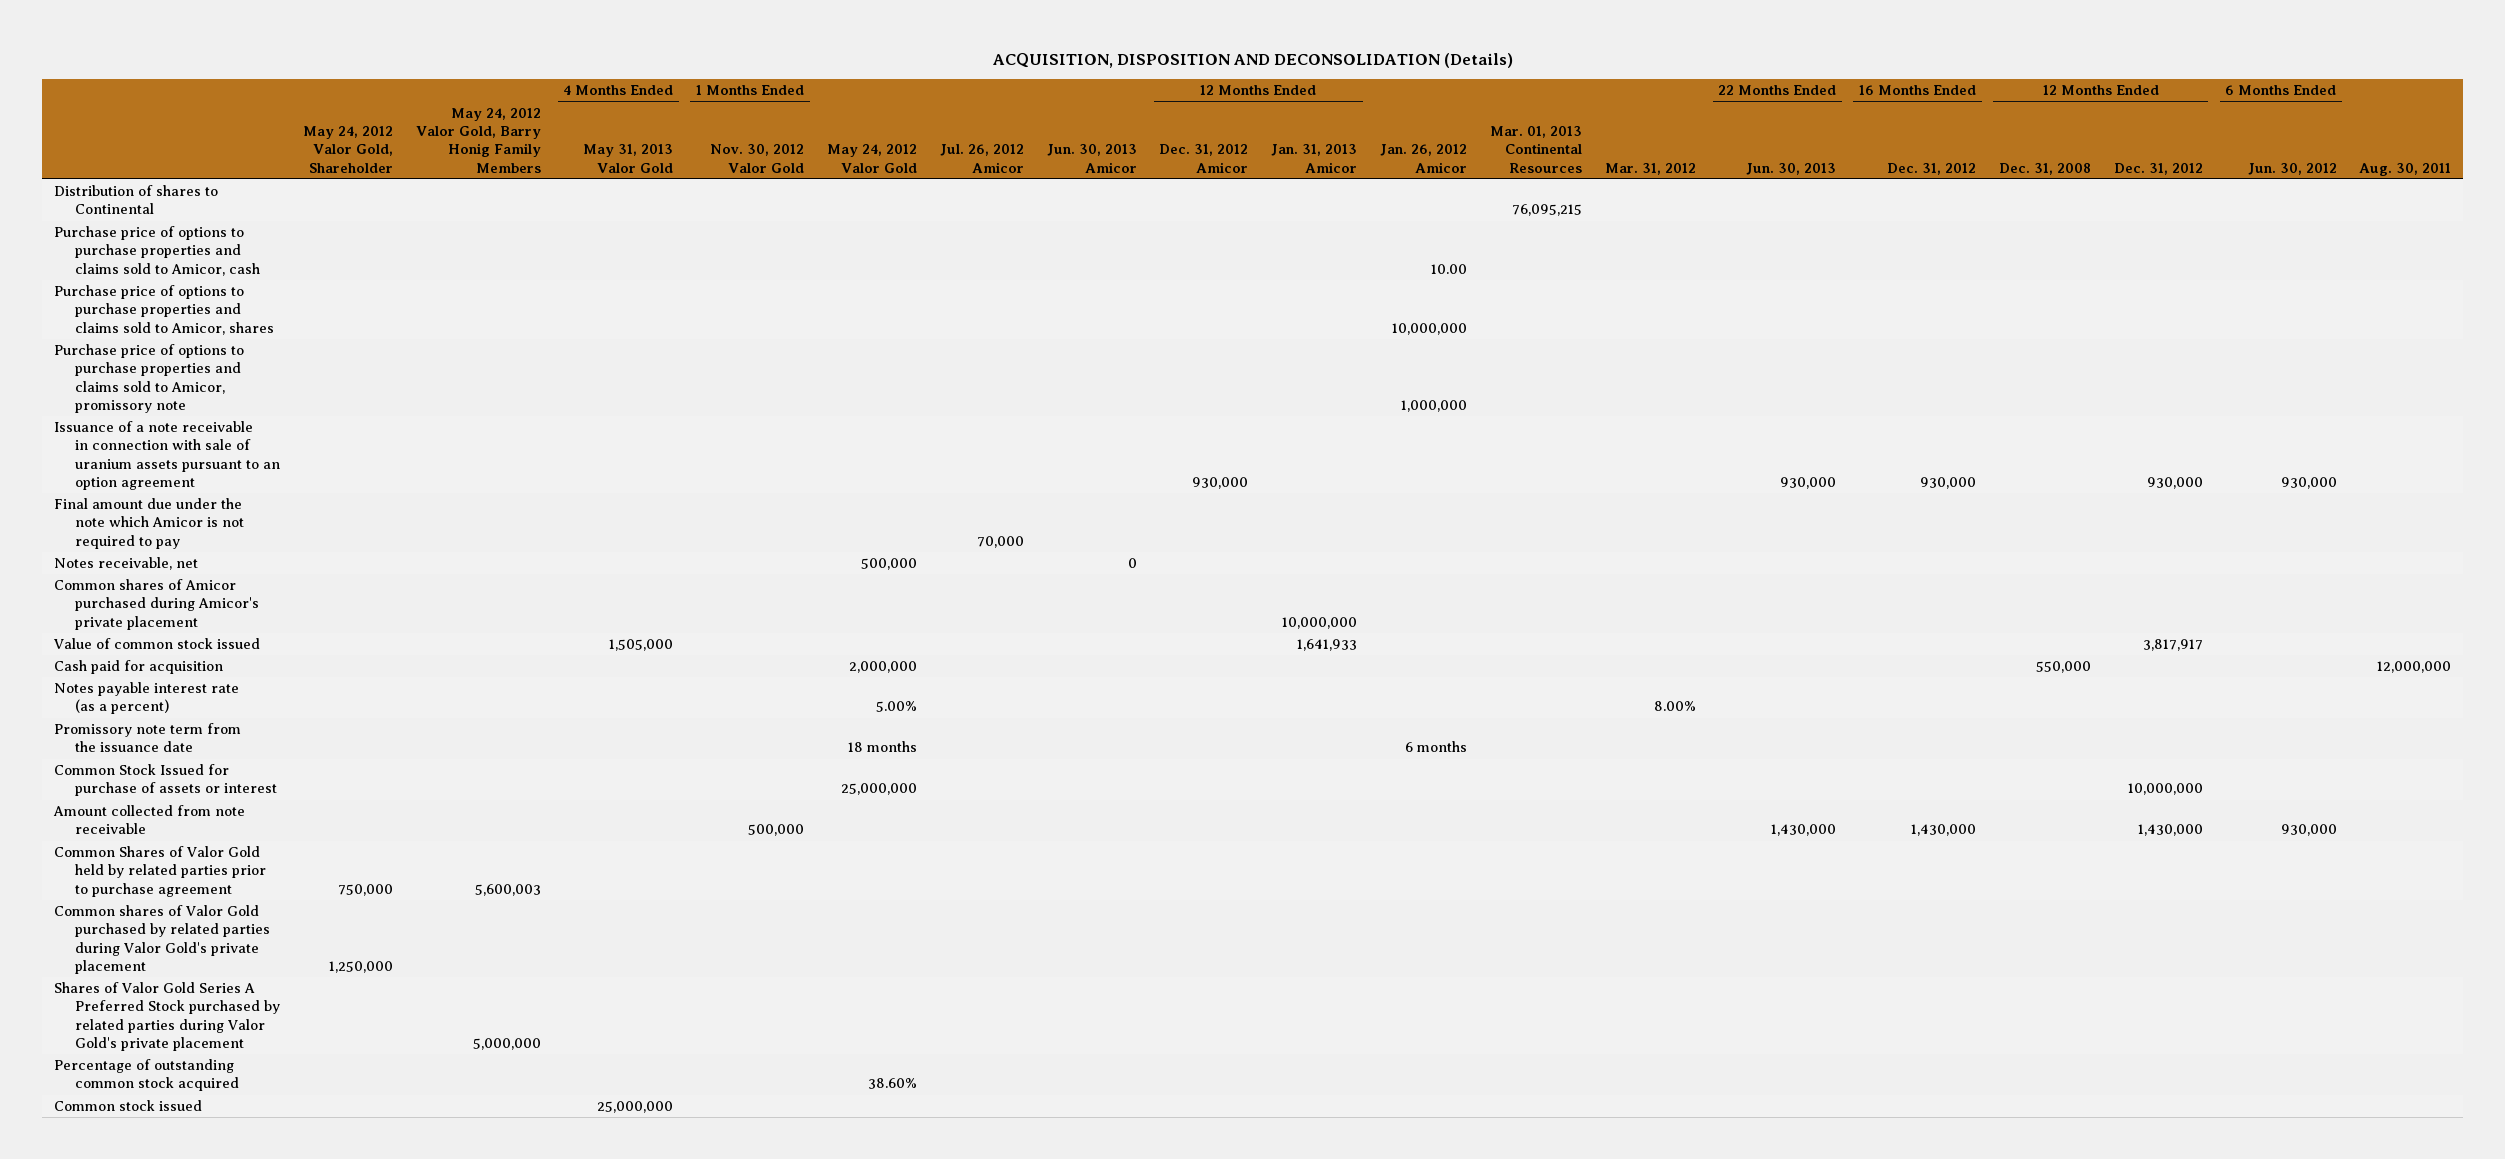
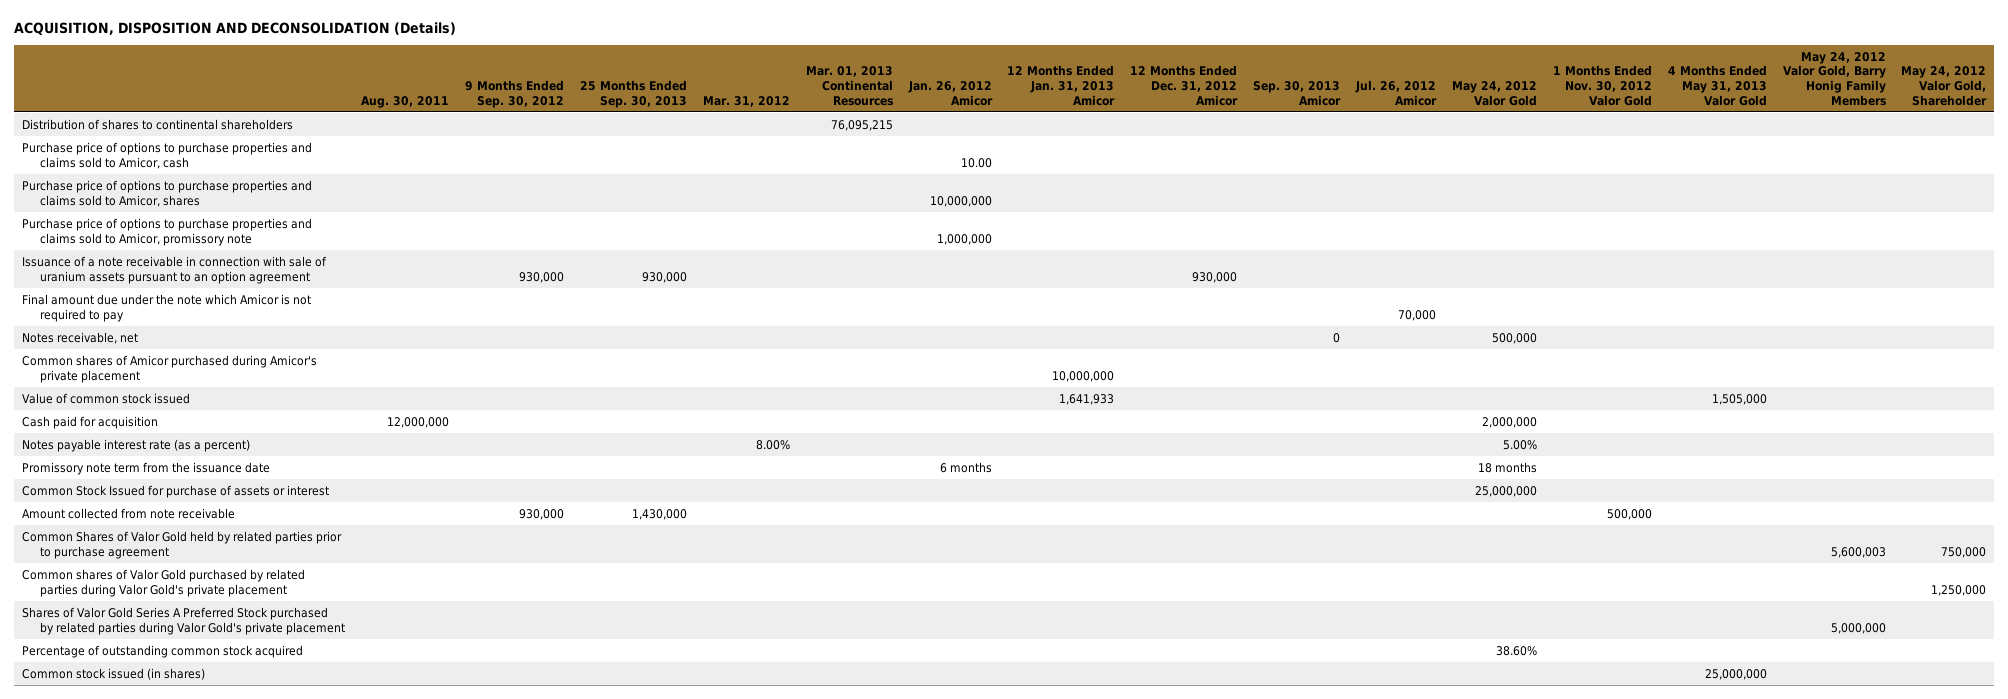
- | May 24, 2012 Valor Gold, Shareholder | May 24, 2012 Valor Gold, Barry Honig Family Members | 4 Months Ended May 31, 2013 Valor Gold | 1 Months Ended Nov. 30, 2012 Valor Gold | May 24, 2012 Valor Gold | Jul. 26, 2012 Amicor | Jun. 30, 2013 Amicor | 12 Months Ended Dec. 31, 2012 Amicor | 12 Months Ended Jan. 31, 2013 Amicor | Jan. 26, 2012 Amicor | Mar. 01, 2013 Continental Resources | Mar. 31, 2012 | 22 Months Ended Jun. 30, 2013 | 16 Months Ended Dec. 31, 2012 | 12 Months Ended Dec. 31, 2008 | 12 Months Ended Dec. 31, 2012 | 6 Months Ended Jun. 30, 2012 | Aug. 30, 2011
+ | Aug. 30, 2011 | 9 Months Ended Sep. 30, 2012 | 25 Months Ended Sep. 30, 2013 | Mar. 31, 2012 | Mar. 01, 2013 Continental Resources | Jan. 26, 2012 Amicor | 12 Months Ended Jan. 31, 2013 Amicor | 12 Months Ended Dec. 31, 2012 Amicor | Sep. 30, 2013 Amicor | Jul. 26, 2012 Amicor | May 24, 2012 Valor Gold | 1 Months Ended Nov. 30, 2012 Valor Gold | 4 Months Ended May 31, 2013 Valor Gold | May 24, 2012 Valor Gold, Barry Honig Family Members | May 24, 2012 Valor Gold, Shareholder
- Distribution of shares to Continental | | | | | | | | | | | 76,095,215 | | | | | | |
+ Distribution of shares to continental shareholders | | | | | 76,095,215 | | | | | | | | | |
- Common stock issued | | | 25,000,000 | | | | | | | | | | | | | | |
+ Common stock issued (in shares) | | | | | | | | | | | | | 25,000,000 | |

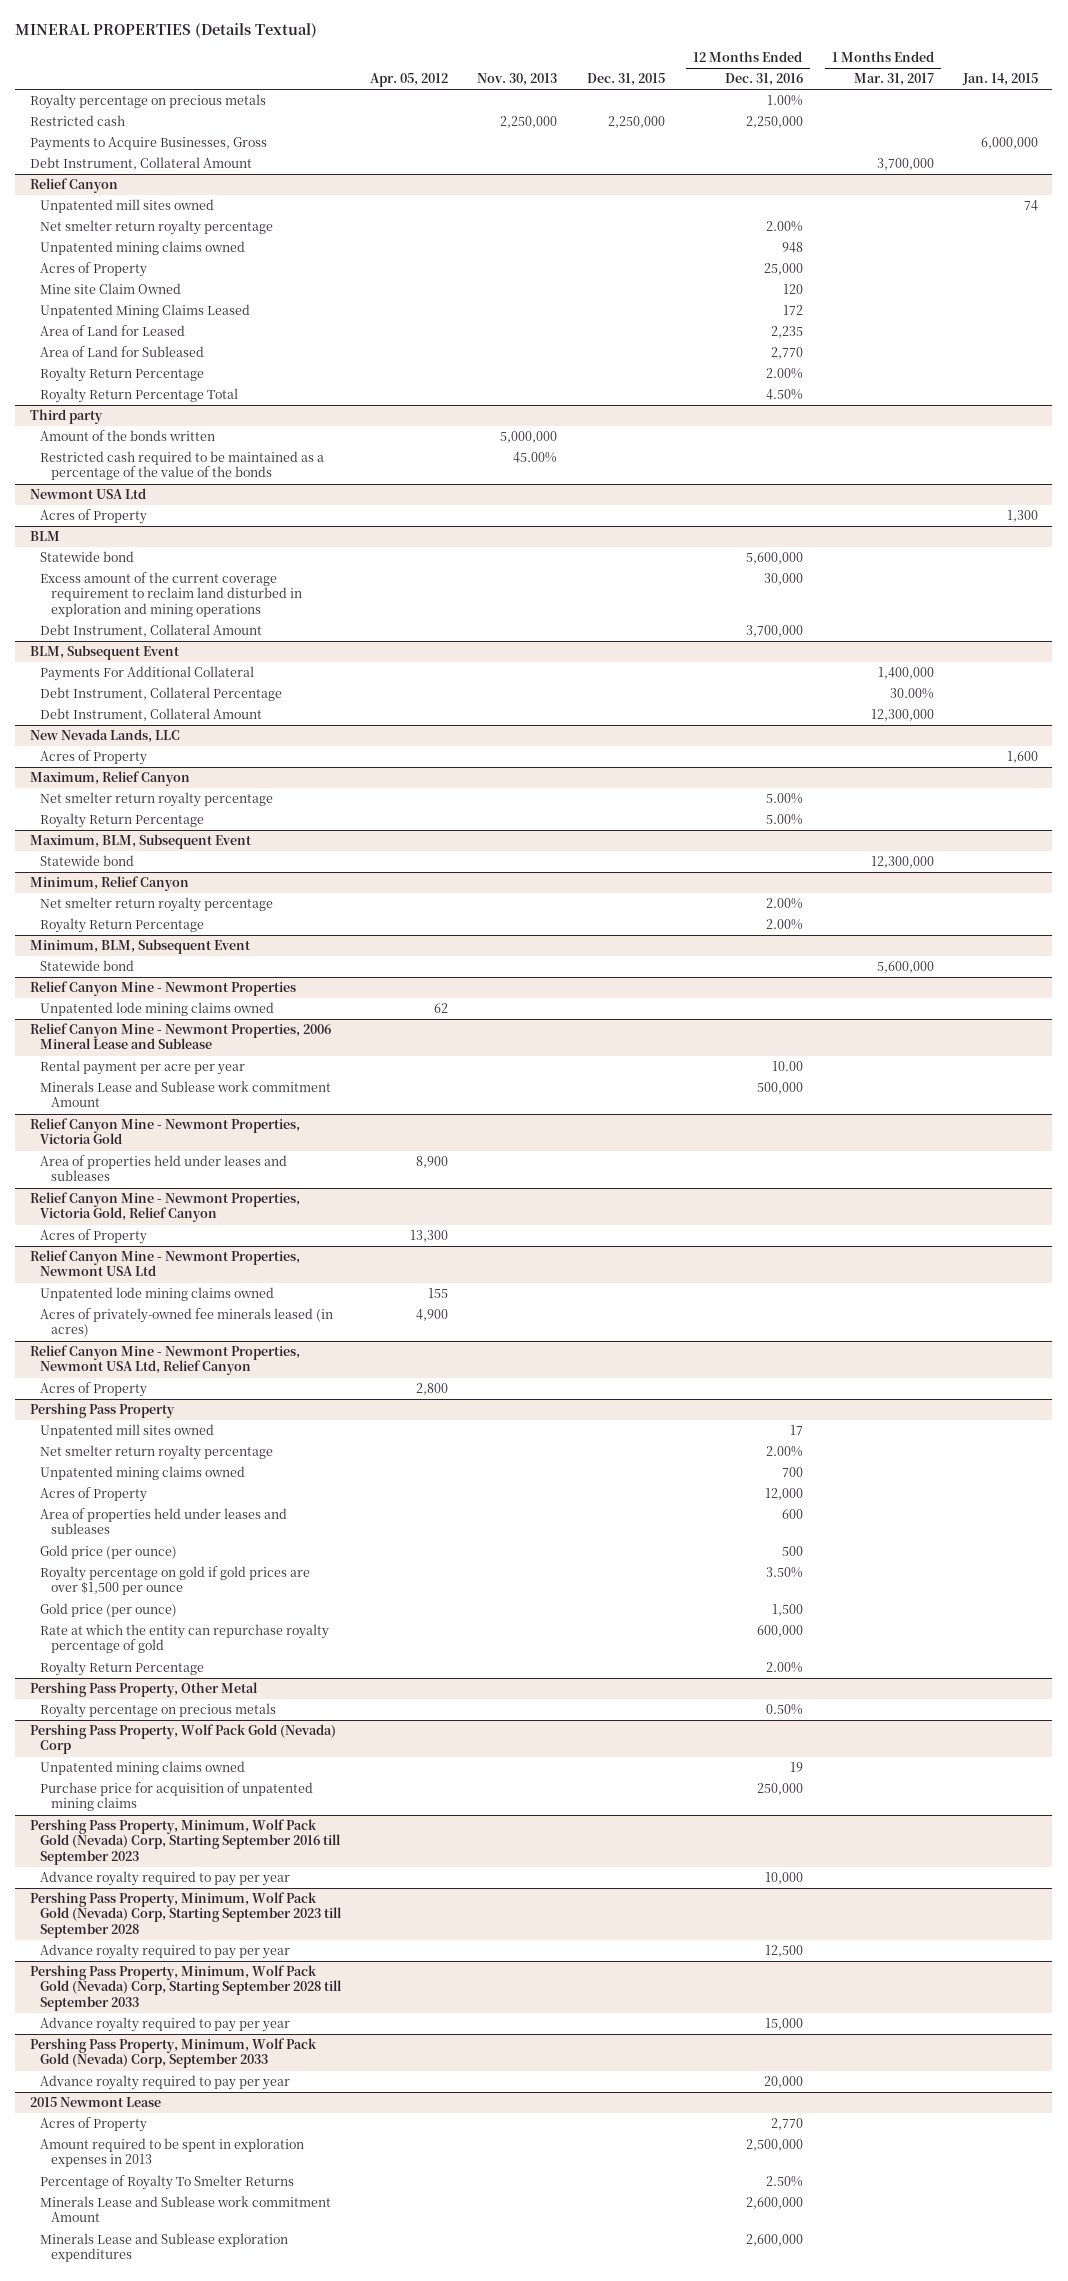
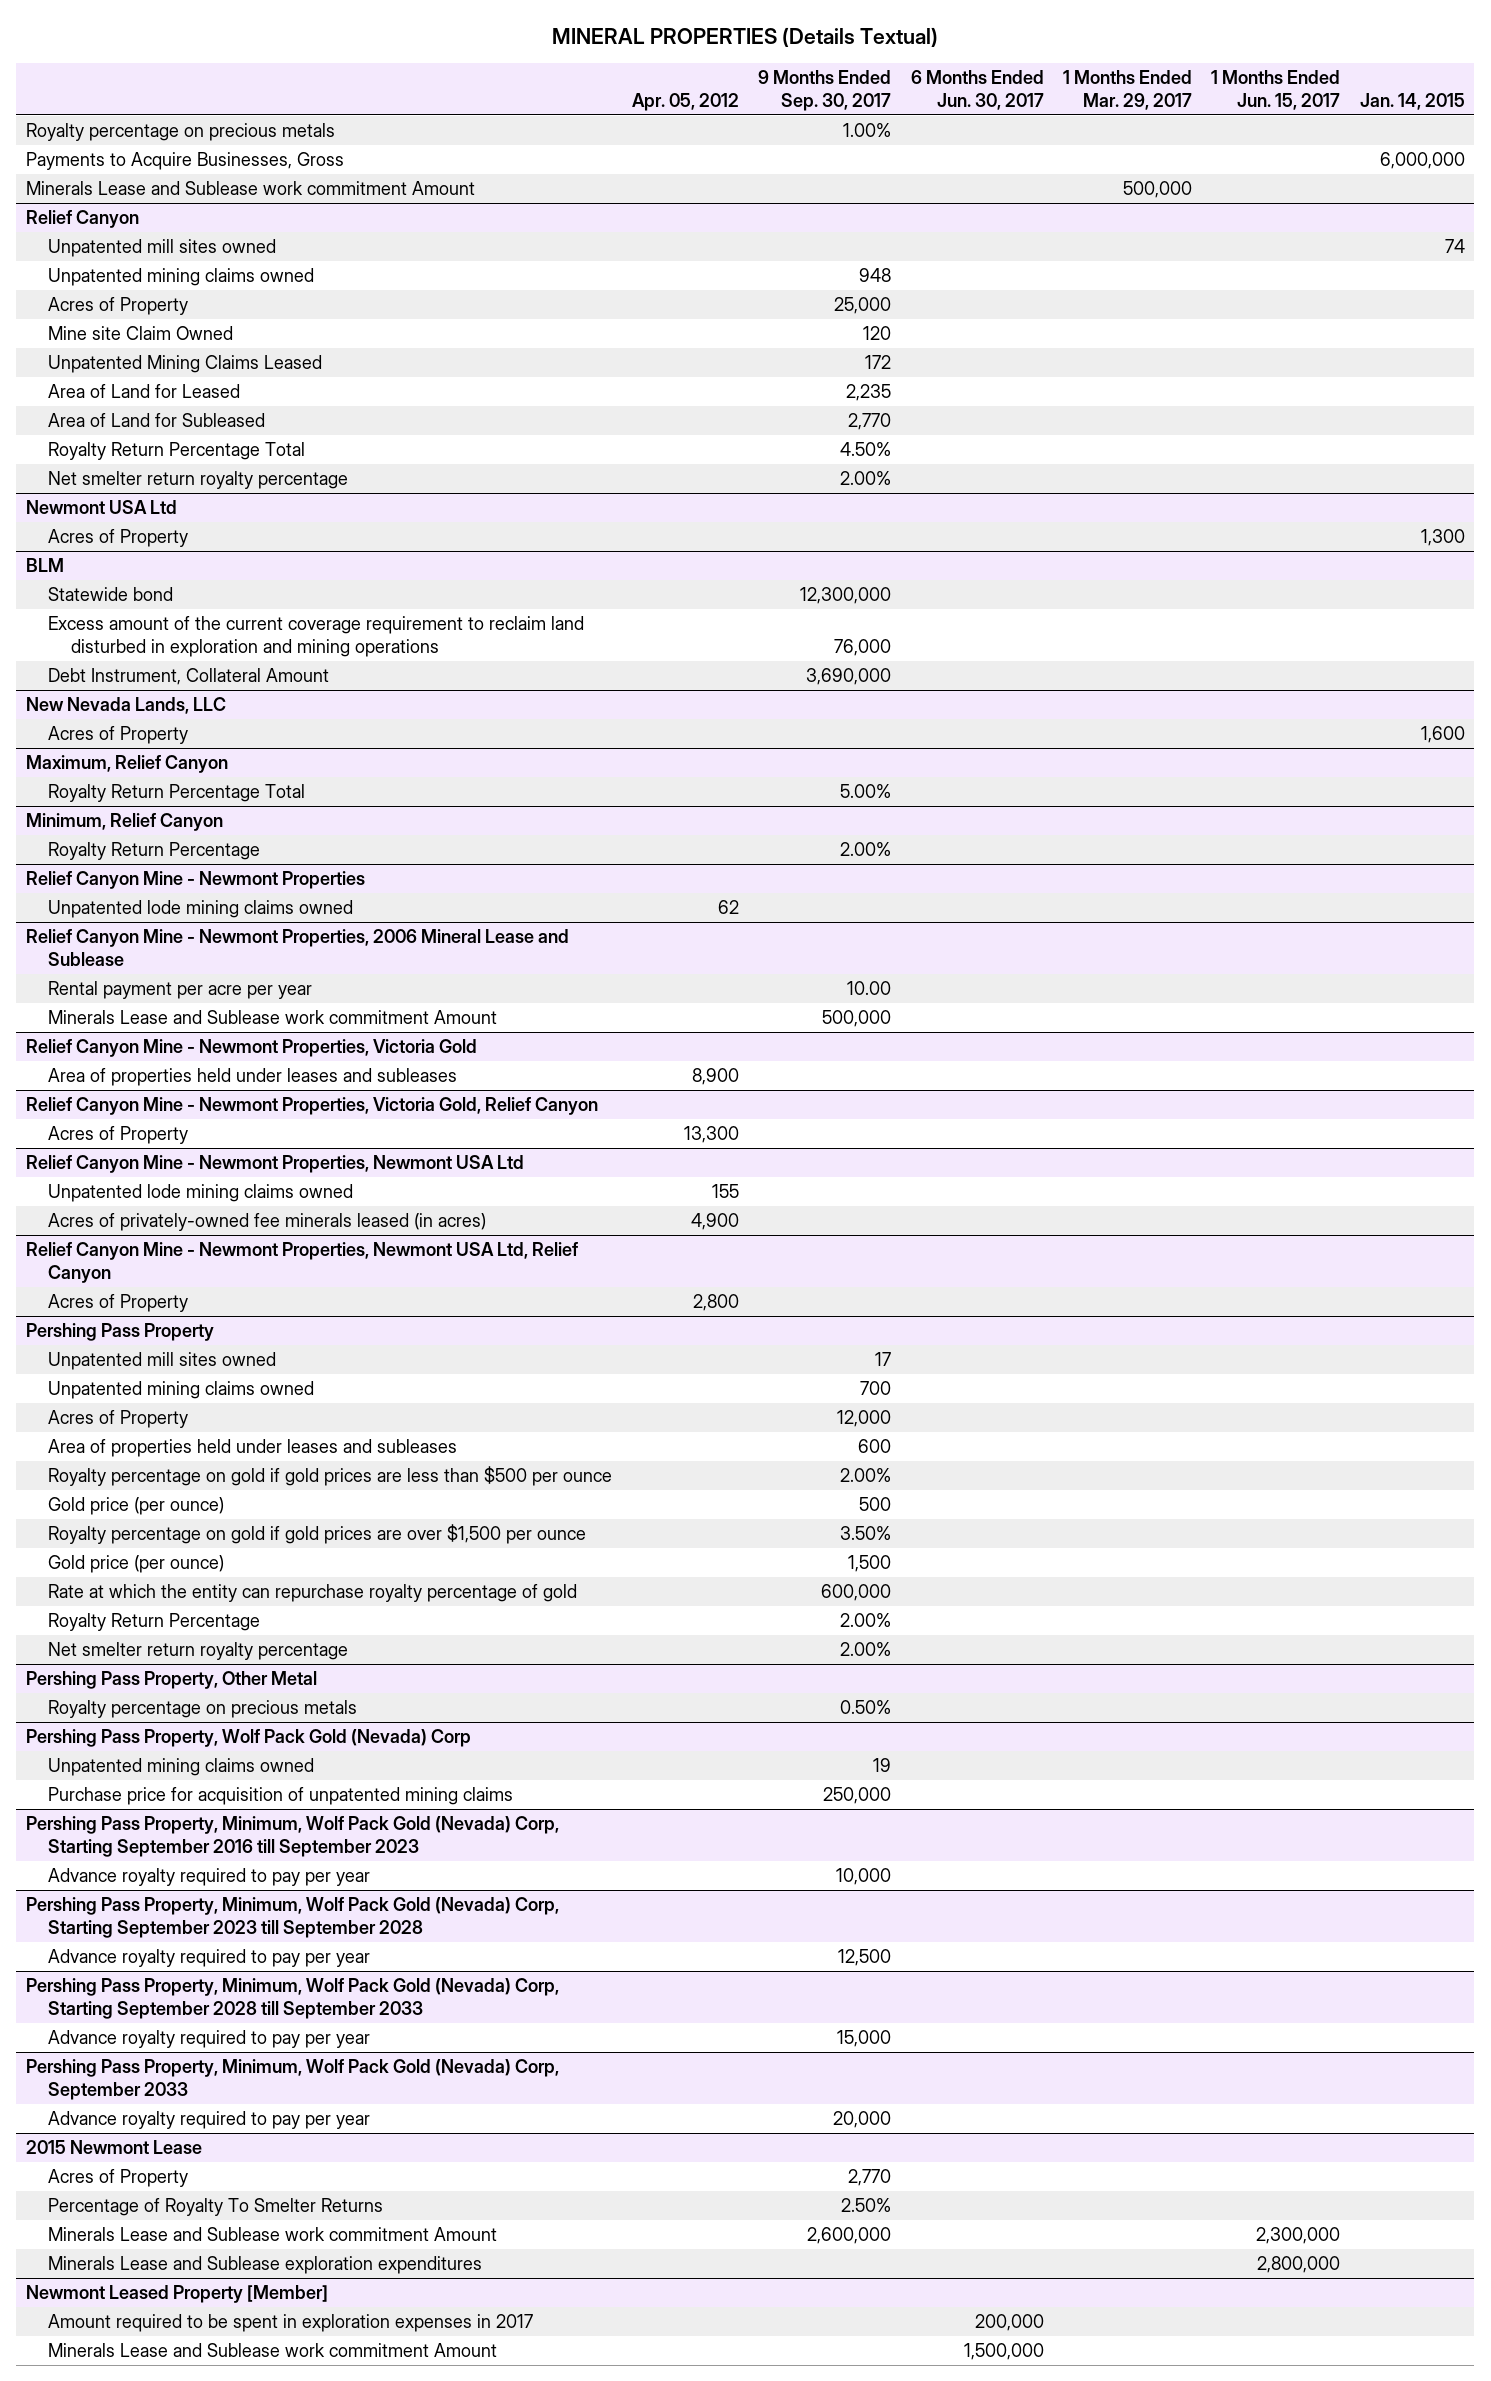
- | Apr. 05, 2012 | Nov. 30, 2013 | Dec. 31, 2015 | 12 Months Ended Dec. 31, 2016 | 1 Months Ended Mar. 31, 2017 | Jan. 14, 2015
+ | Apr. 05, 2012 | 9 Months Ended Sep. 30, 2017 | 6 Months Ended Jun. 30, 2017 | 1 Months Ended Mar. 29, 2017 | 1 Months Ended Jun. 15, 2017 | Jan. 14, 2015
- Restricted cash | | 2,250,000 | 2,250,000 | 2,250,000 | |
- Debt Instrument, Collateral Amount | | | | | 3,700,000 |
+ Minerals Lease and Sublease work commitment Amount | | | | 500,000 | |
@ Relief Canyon
- Royalty Return Percentage | | | | 2.00% | |
- Third party
- Amount of the bonds written | | 5,000,000 | | | |
- Restricted cash required to be maintained as a percentage of the value of the bonds | | 45.00% | | | |
@ Relief Canyon
moved down: Net smelter return royalty percentage | | 2.00% | | | |
- BLM, Subsequent Event
- Payments For Additional Collateral | | | | | 1,400,000 |
- Debt Instrument, Collateral Percentage | | | | | 30.00% |
- Debt Instrument, Collateral Amount | | | | | 12,300,000 |
@ Maximum, Relief Canyon
- Net smelter return royalty percentage | | | | 5.00% | |
- Royalty Return Percentage | | | | 5.00% | |
- Maximum, BLM, Subsequent Event
- Statewide bond | | | | | 12,300,000 |
@ Maximum, Relief Canyon
+ Royalty Return Percentage Total | | 5.00% | | | |
@ Minimum, Relief Canyon
- Net smelter return royalty percentage | | | | 2.00% | |
- Minimum, BLM, Subsequent Event
- Statewide bond | | | | | 5,600,000 |
@ Pershing Pass Property
+ Royalty percentage on gold if gold prices are less than $500 per ounce | | 2.00% | | | |
moved down: Net smelter return royalty percentage | | 2.00% | | | |
@ 2015 Newmont Lease
- Amount required to be spent in exploration expenses in 2013 | | | | 2,500,000 | |
+ Newmont Leased Property [Member]
+ Amount required to be spent in exploration expenses in 2017 | | | 200,000 | | |
+ Minerals Lease and Sublease work commitment Amount | | | 1,500,000 | | |

